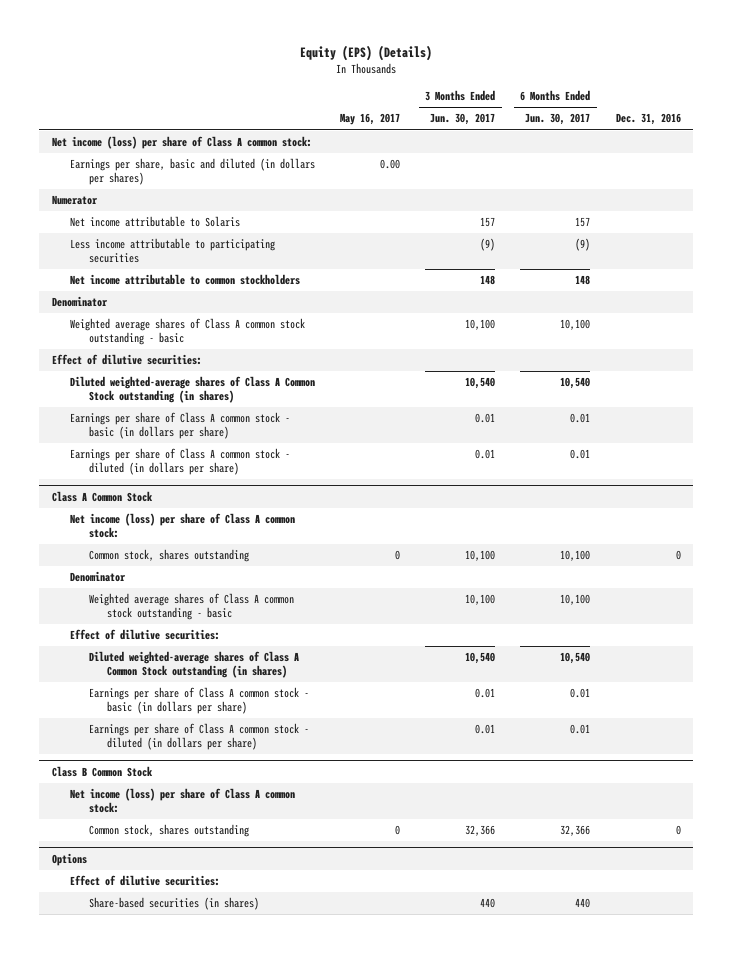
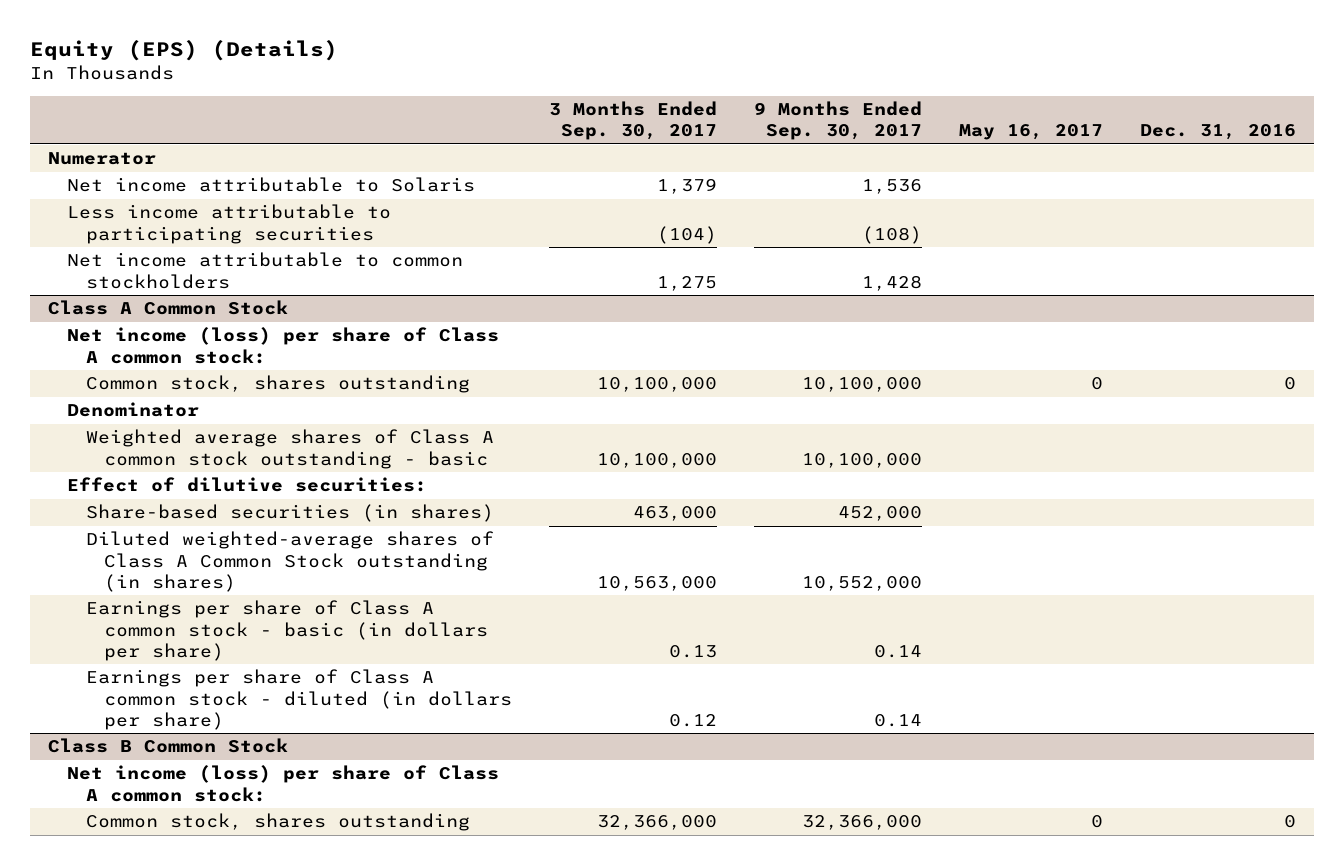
- | May 16, 2017 | 3 Months Ended Jun. 30, 2017 | 6 Months Ended Jun. 30, 2017 | Dec. 31, 2016
+ | 3 Months Ended Sep. 30, 2017 | 9 Months Ended Sep. 30, 2017 | May 16, 2017 | Dec. 31, 2016
- Net income (loss) per share of Class A common stock:
- Earnings per share, basic and diluted (in dollars per shares) | 0.00 | | |
- Denominator
- Weighted average shares of Class A common stock outstanding - basic | | 10,100 | 10,100 |
- Effect of dilutive securities:
- Diluted weighted-average shares of Class A Common Stock outstanding (in shares) | | 10,540 | 10,540 |
- Earnings per share of Class A common stock - basic (in dollars per share) | | 0.01 | 0.01 |
- Earnings per share of Class A common stock - diluted (in dollars per share) | | 0.01 | 0.01 |
@ Class A Common Stock
+ Share-based securities (in shares) | 463,000 | 452,000 | |
- Options
- Effect of dilutive securities:
- Share-based securities (in shares) | | 440 | 440 |

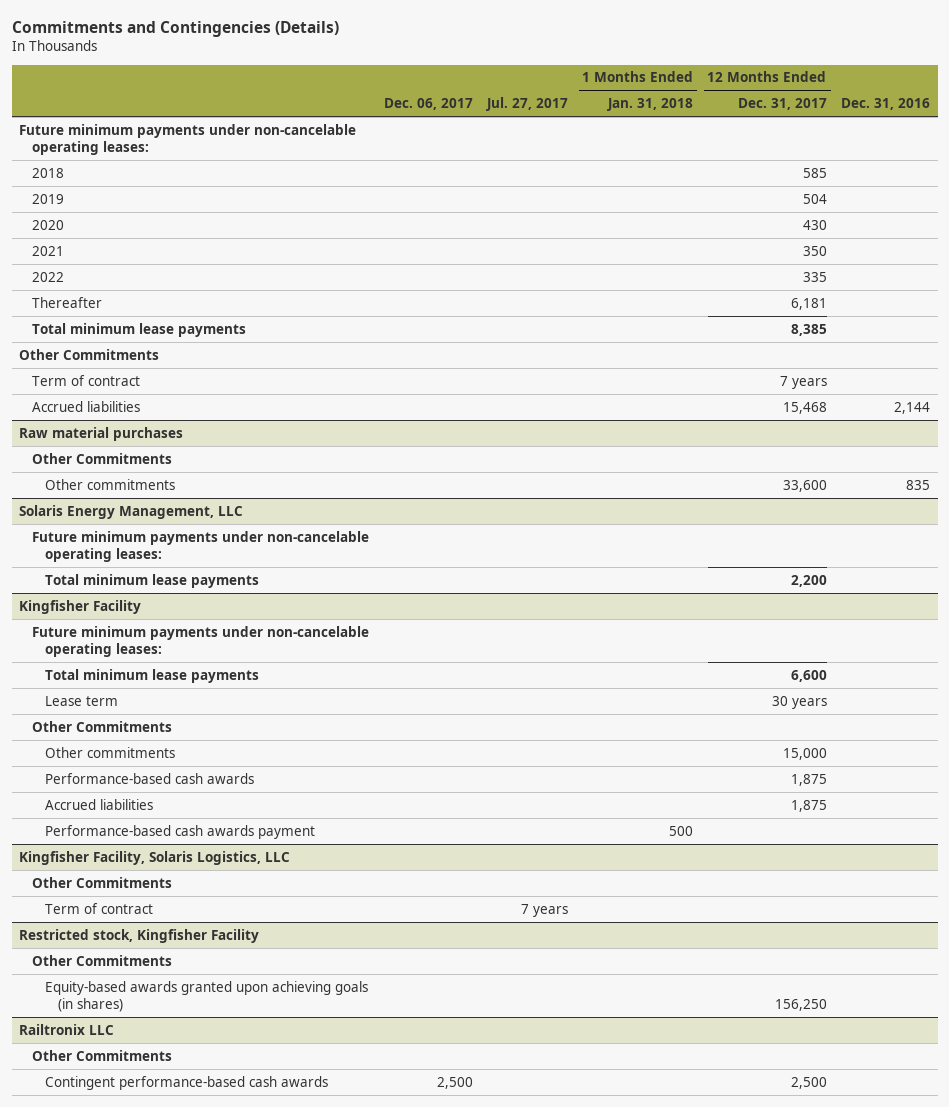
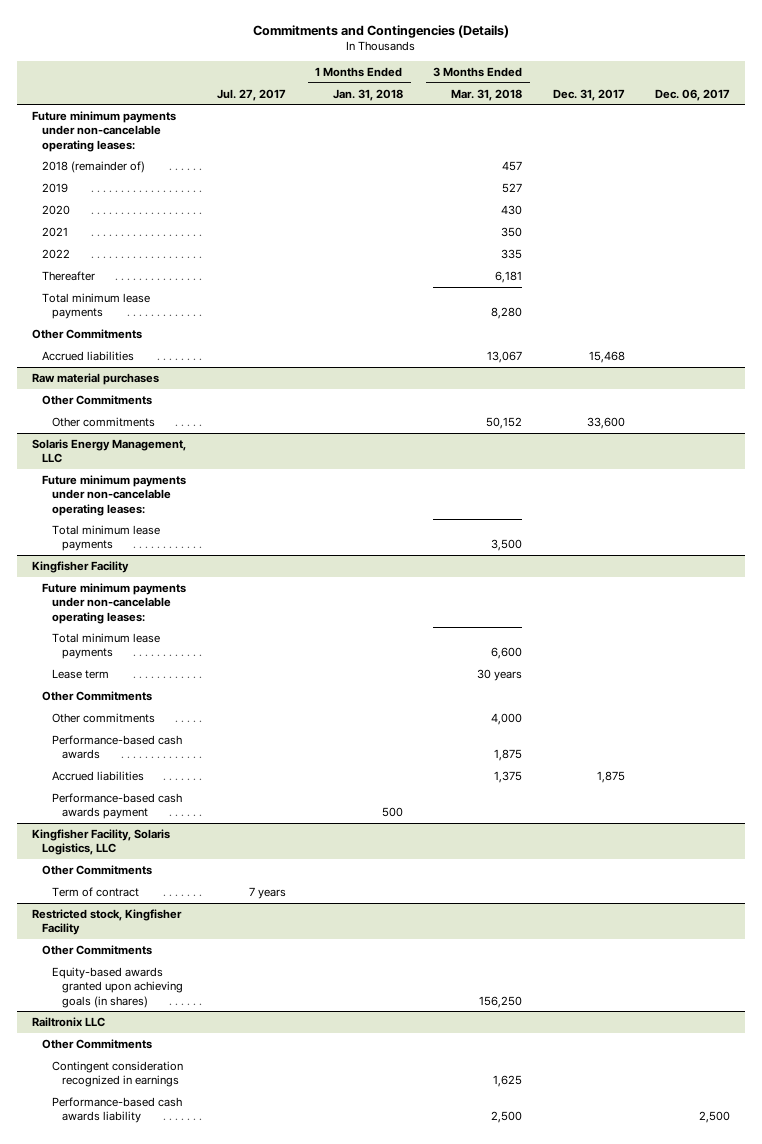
- | Dec. 06, 2017 | Jul. 27, 2017 | 1 Months Ended Jan. 31, 2018 | 12 Months Ended Dec. 31, 2017 | Dec. 31, 2016
+ | Jul. 27, 2017 | 1 Months Ended Jan. 31, 2018 | 3 Months Ended Mar. 31, 2018 | Dec. 31, 2017 | Dec. 06, 2017
- 2018 | | | | 585 |
+ 2018 (remainder of) | | | 457 | |
- Term of contract | | | | 7 years |
@ Railtronix LLC
- Contingent performance-based cash awards | 2,500 | | | 2,500 |
+ Contingent consideration recognized in earnings | | | 1,625 | |
+ Performance-based cash awards liability | | | 2,500 | | 2,500

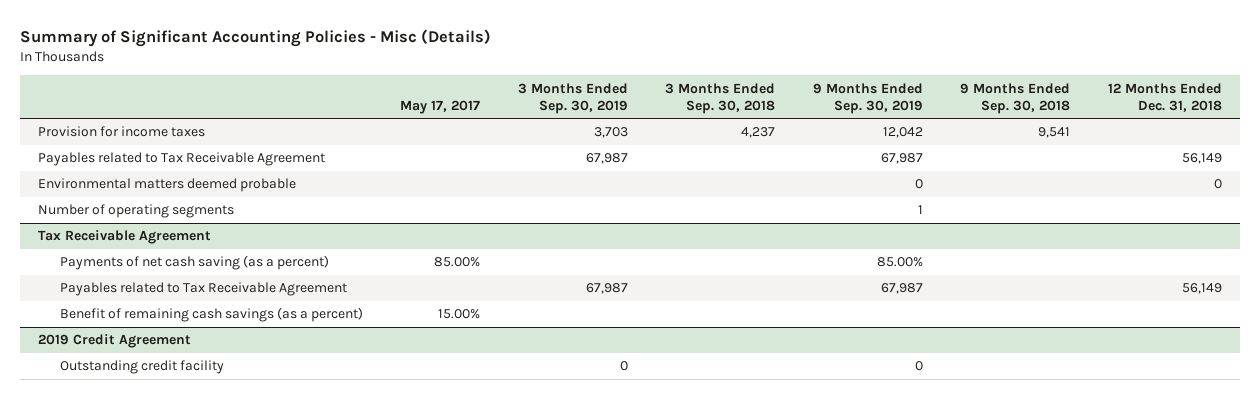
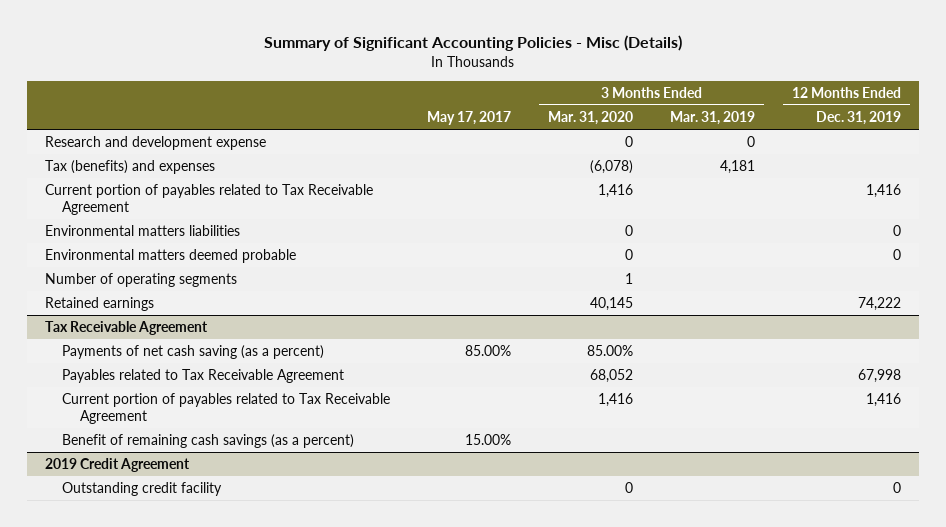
- | May 17, 2017 | 3 Months Ended Sep. 30, 2019 | 3 Months Ended Sep. 30, 2018 | 9 Months Ended Sep. 30, 2019 | 9 Months Ended Sep. 30, 2018 | 12 Months Ended Dec. 31, 2018
+ | May 17, 2017 | 3 Months Ended Mar. 31, 2020 | 3 Months Ended Mar. 31, 2019 | 12 Months Ended Dec. 31, 2019
- Provision for income taxes | | 3,703 | 4,237 | 12,042 | 9,541 |
- Payables related to Tax Receivable Agreement | | 67,987 | | 67,987 | | 56,149
+ Research and development expense | | 0 | 0 |
+ Tax (benefits) and expenses | | (6,078) | 4,181 |
+ Current portion of payables related to Tax Receivable Agreement | | 1,416 | | 1,416
+ Environmental matters liabilities | | 0 | | 0
+ Retained earnings | | 40,145 | | 74,222
@ Tax Receivable Agreement
+ Current portion of payables related to Tax Receivable Agreement | | 1,416 | | 1,416

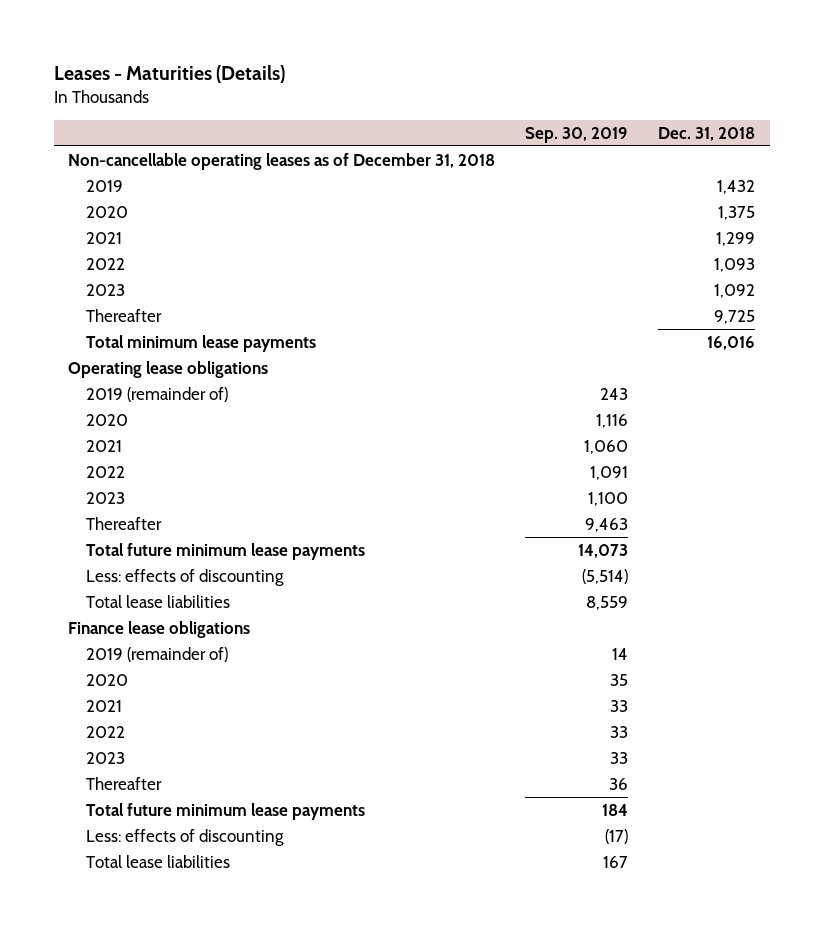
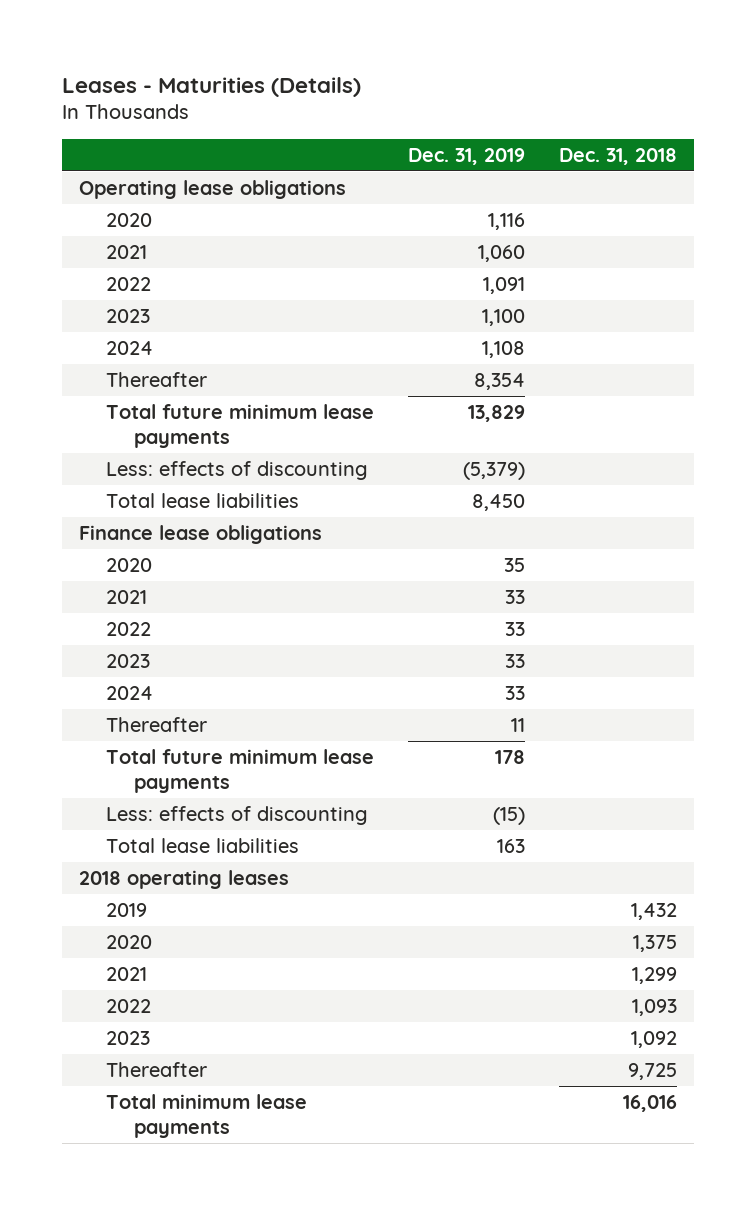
- | Sep. 30, 2019 | Dec. 31, 2018
+ | Dec. 31, 2019 | Dec. 31, 2018
- Non-cancellable operating leases as of December 31, 2018
- 2019 (remainder of) | 243 |
+ 2024 | 1,108 |
- 2019 (remainder of) | 14 |
+ 2024 | 33 |
+ 2018 operating leases
moved down: 2019 | | 1,432
moved down: 2020 | | 1,375
moved down: 2021 | | 1,299
moved down: 2022 | | 1,093
moved down: 2023 | | 1,092
moved down: Thereafter | | 9,725
moved down: Total minimum lease payments | | 16,016

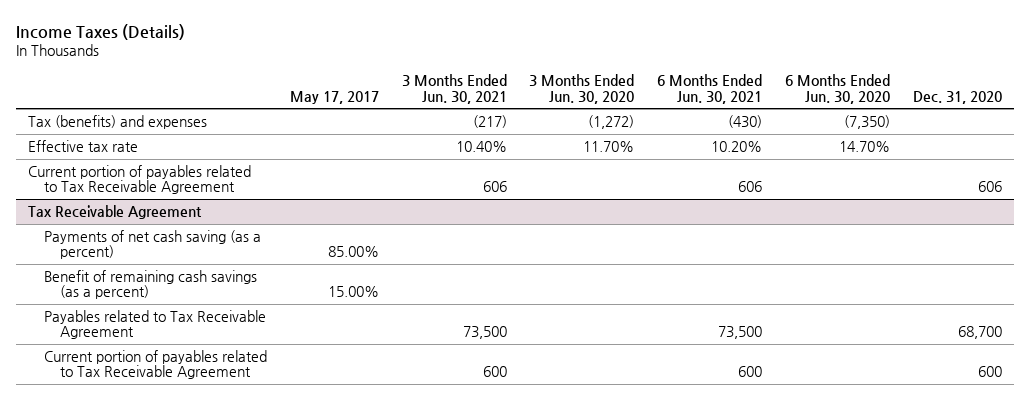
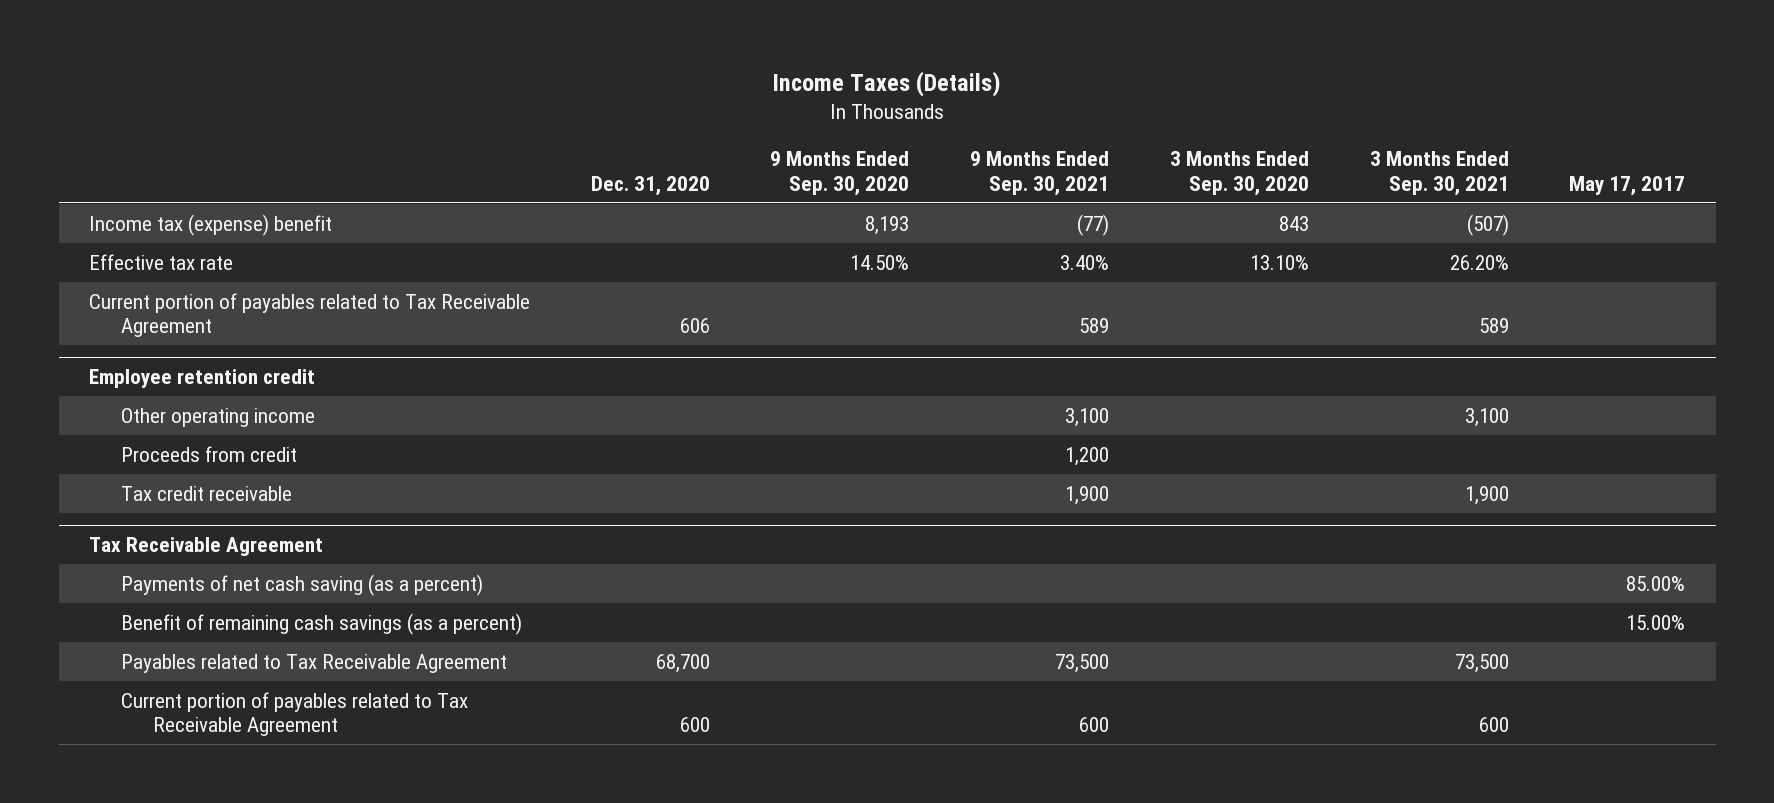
- | May 17, 2017 | 3 Months Ended Jun. 30, 2021 | 3 Months Ended Jun. 30, 2020 | 6 Months Ended Jun. 30, 2021 | 6 Months Ended Jun. 30, 2020 | Dec. 31, 2020
+ | Dec. 31, 2020 | 9 Months Ended Sep. 30, 2020 | 9 Months Ended Sep. 30, 2021 | 3 Months Ended Sep. 30, 2020 | 3 Months Ended Sep. 30, 2021 | May 17, 2017
- Tax (benefits) and expenses | | (217) | (1,272) | (430) | (7,350) |
+ Income tax (expense) benefit | | 8,193 | (77) | 843 | (507) |
+ Employee retention credit
+ Other operating income | | | 3,100 | | 3,100 |
+ Proceeds from credit | | | 1,200 | | |
+ Tax credit receivable | | | 1,900 | | 1,900 |

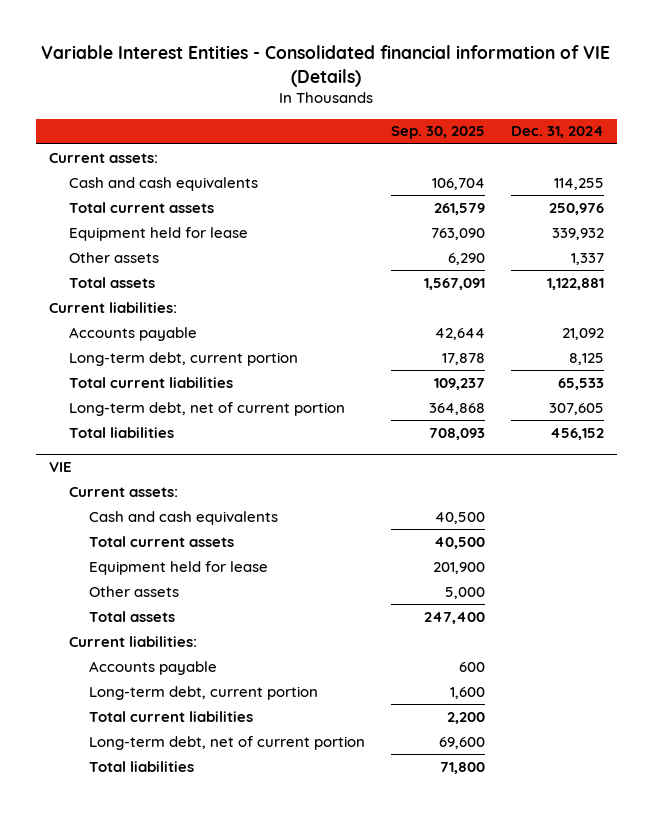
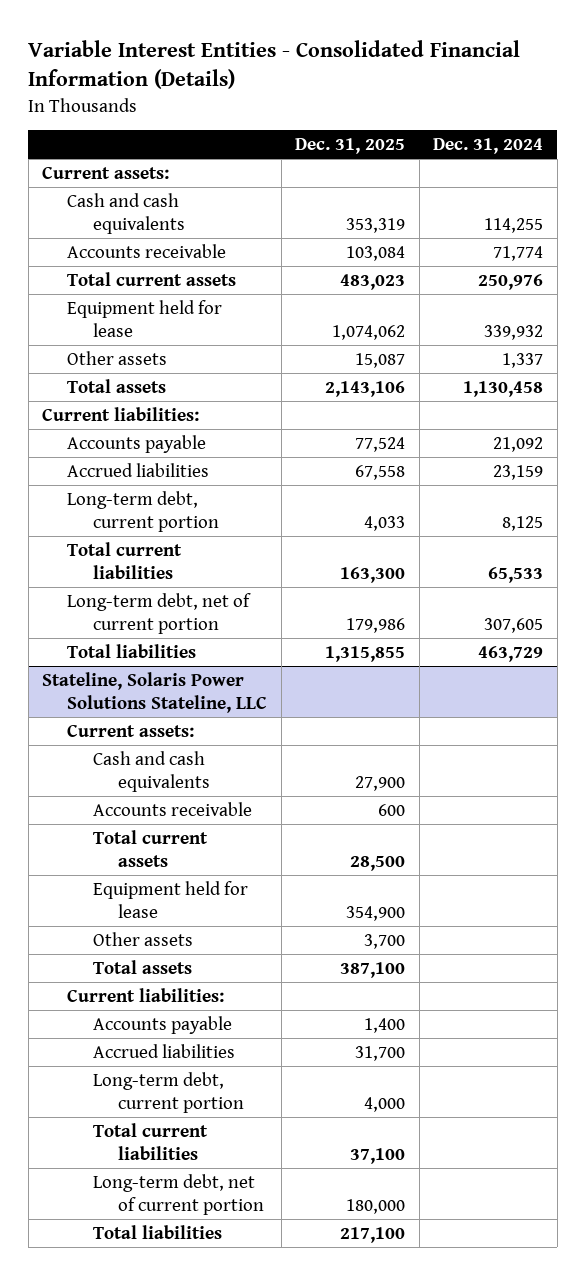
- Variable Interest Entities - Consolidated financial information of VIE (Details)
+ Variable Interest Entities - Consolidated Financial Information (Details)
- | Sep. 30, 2025 | Dec. 31, 2024
+ | Dec. 31, 2025 | Dec. 31, 2024
+ Accounts receivable | 103,084 | 71,774
- Total assets | 1,567,091 | 1,122,881
+ Total assets | 2,143,106 | 1,130,458
+ Accrued liabilities | 67,558 | 23,159
- Total liabilities | 708,093 | 456,152
- VIE
- Current assets:
- Cash and cash equivalents | 40,500 |
- Total current assets | 40,500 |
- Equipment held for lease | 201,900 |
- Other assets | 5,000 |
- Total assets | 247,400 |
- Current liabilities:
- Accounts payable | 600 |
- Long-term debt, current portion | 1,600 |
- Total current liabilities | 2,200 |
- Long-term debt, net of current portion | 69,600 |
- Total liabilities | 71,800 |
+ Total liabilities | 1,315,855 | 463,729
+ Stateline, Solaris Power Solutions Stateline, LLC
+ Current assets:
+ Cash and cash equivalents | 27,900 |
+ Accounts receivable | 600 |
+ Total current assets | 28,500 |
+ Equipment held for lease | 354,900 |
+ Other assets | 3,700 |
+ Total assets | 387,100 |
+ Current liabilities:
+ Accounts payable | 1,400 |
+ Accrued liabilities | 31,700 |
+ Long-term debt, current portion | 4,000 |
+ Total current liabilities | 37,100 |
+ Long-term debt, net of current portion | 180,000 |
+ Total liabilities | 217,100 |

